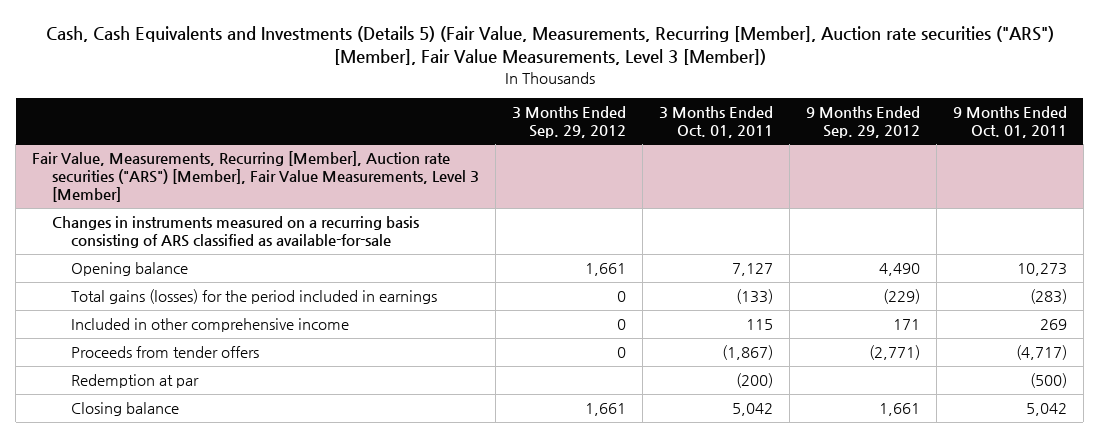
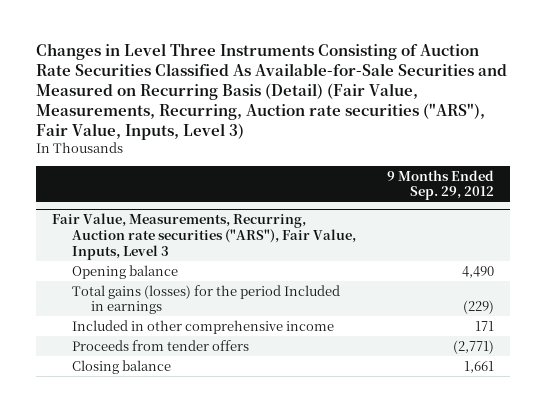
- Cash, Cash Equivalents and Investments (Details 5) (Fair Value, Measurements, Recurring [Member], Auction rate securities ("ARS") [Member], Fair Value Measurements, Level 3 [Member])
+ Changes in Level Three Instruments Consisting of Auction Rate Securities Classified As Available-for-Sale Securities and Measured on Recurring Basis (Detail) (Fair Value, Measurements, Recurring, Auction rate securities ("ARS"), Fair Value, Inputs, Level 3)
- | 3 Months Ended Sep. 29, 2012 | 3 Months Ended Oct. 01, 2011 | 9 Months Ended Sep. 29, 2012 | 9 Months Ended Oct. 01, 2011
+ | 9 Months Ended Sep. 29, 2012
- Fair Value, Measurements, Recurring [Member], Auction rate securities ("ARS") [Member], Fair Value Measurements, Level 3 [Member]
- Changes in instruments measured on a recurring basis consisting of ARS classified as available-for-sale
+ Fair Value, Measurements, Recurring, Auction rate securities ("ARS"), Fair Value, Inputs, Level 3
- Total gains (losses) for the period included in earnings | 0 | (133) | (229) | (283)
+ Total gains (losses) for the period Included in earnings | (229)
- Redemption at par | | (200) | | (500)

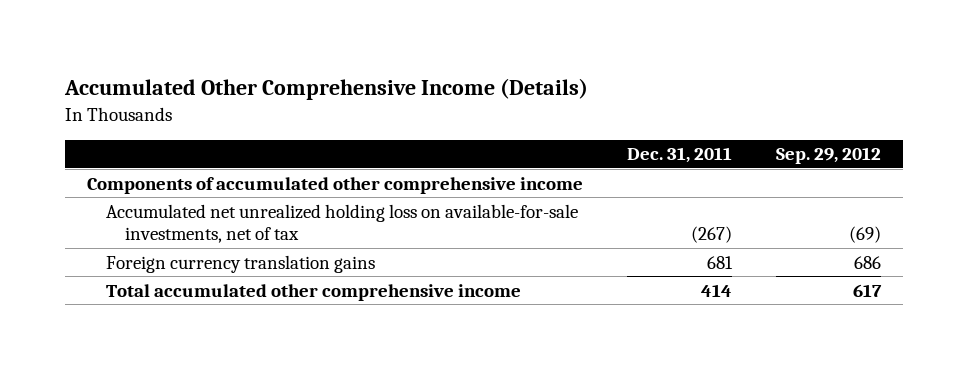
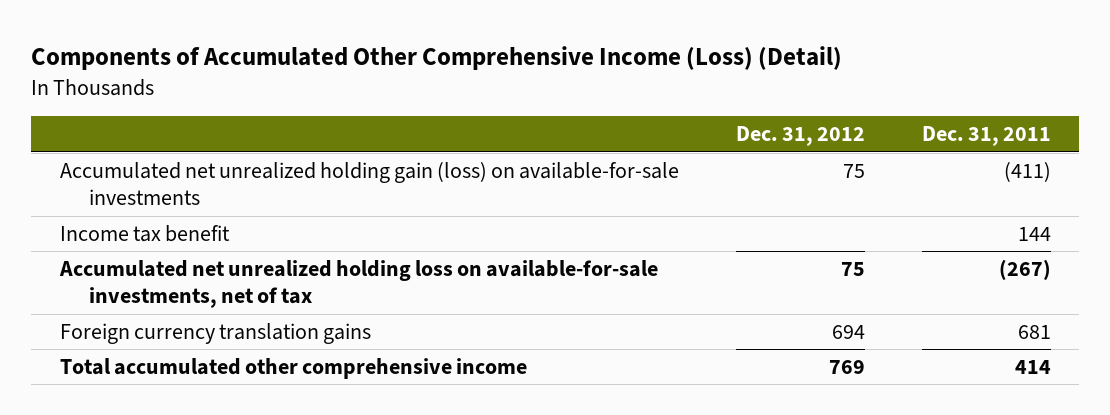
- Accumulated Other Comprehensive Income (Details)
+ Components of Accumulated Other Comprehensive Income (Loss) (Detail)
- | Dec. 31, 2011 | Sep. 29, 2012
+ | Dec. 31, 2012 | Dec. 31, 2011
- Components of accumulated other comprehensive income
+ Accumulated net unrealized holding gain (loss) on available-for-sale investments | 75 | (411)
+ Income tax benefit | | 144

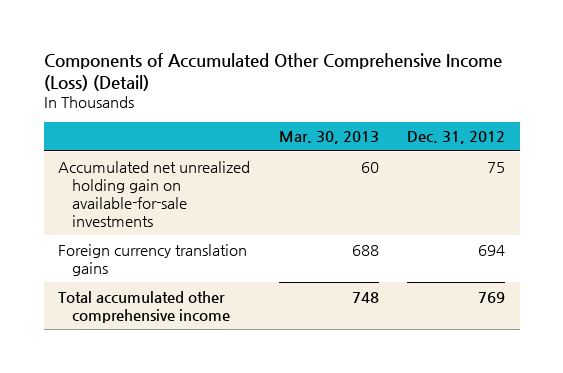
- | Dec. 31, 2012 | Dec. 31, 2011
+ | Mar. 30, 2013 | Dec. 31, 2012
- Accumulated net unrealized holding gain (loss) on available-for-sale investments | 75 | (411)
- Income tax benefit | | 144
- Accumulated net unrealized holding loss on available-for-sale investments, net of tax | 75 | (267)
+ Accumulated net unrealized holding gain on available-for-sale investments | 60 | 75

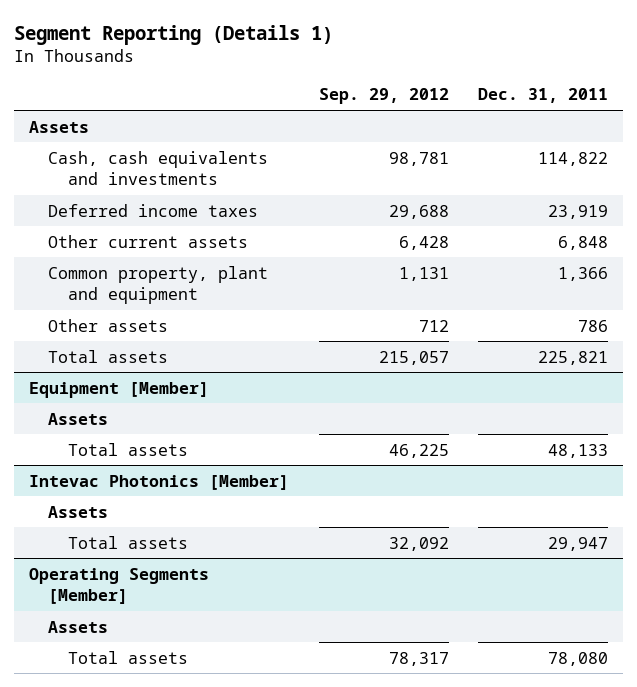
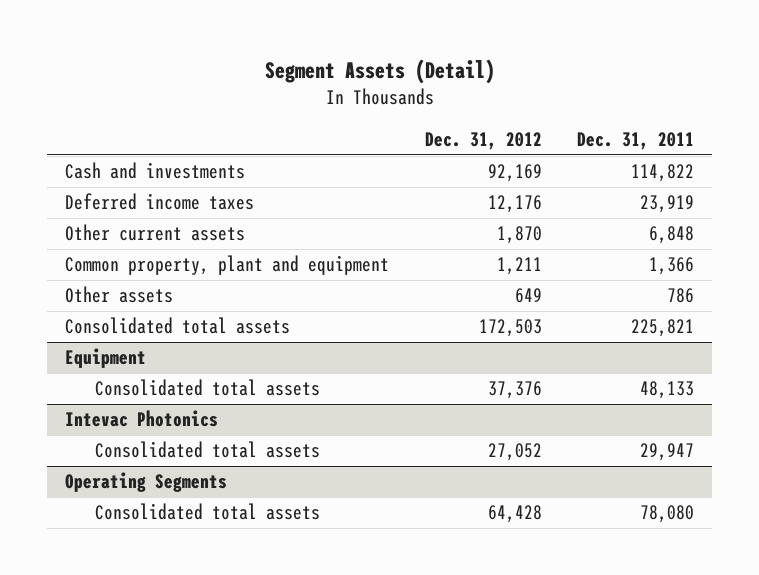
- Segment Reporting (Details 1)
+ Segment Assets (Detail)
- | Sep. 29, 2012 | Dec. 31, 2011
+ | Dec. 31, 2012 | Dec. 31, 2011
- Assets
- Cash, cash equivalents and investments | 98,781 | 114,822
+ Cash and investments | 92,169 | 114,822
- Total assets | 215,057 | 225,821
- Equipment [Member]
- Assets
- Total assets | 46,225 | 48,133
- Intevac Photonics [Member]
- Assets
- Total assets | 32,092 | 29,947
- Operating Segments [Member]
- Assets
- Total assets | 78,317 | 78,080
+ Consolidated total assets | 172,503 | 225,821
+ Equipment
+ Consolidated total assets | 37,376 | 48,133
+ Intevac Photonics
+ Consolidated total assets | 27,052 | 29,947
+ Operating Segments
+ Consolidated total assets | 64,428 | 78,080

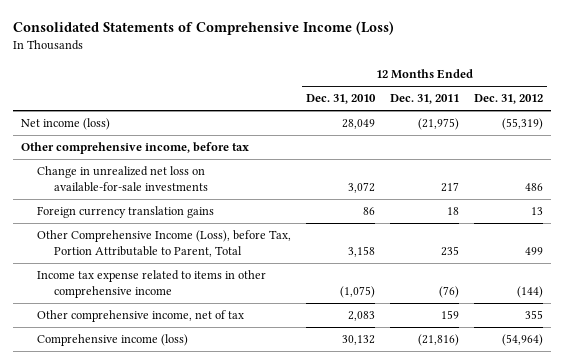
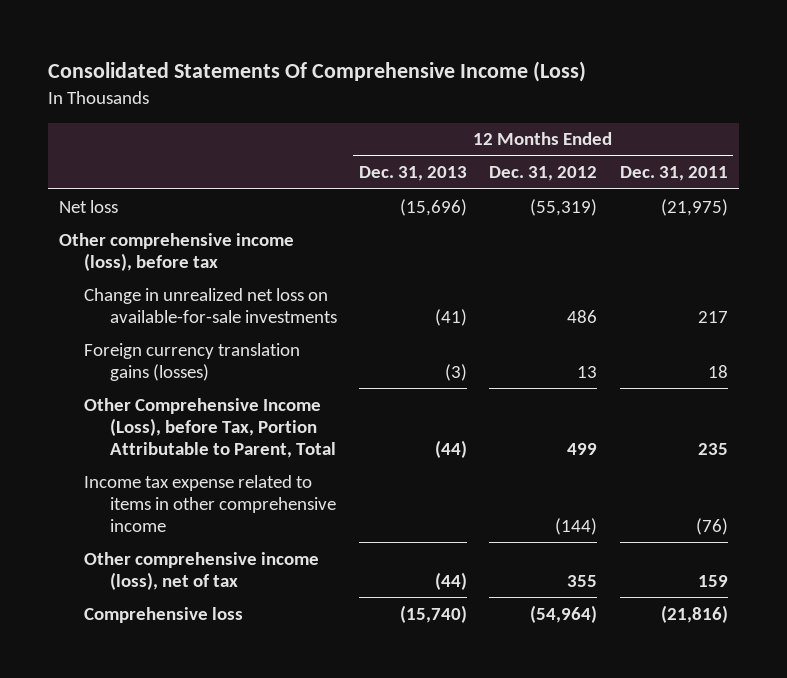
- Consolidated Statements of Comprehensive Income (Loss)
+ Consolidated Statements Of Comprehensive Income (Loss)
- | 12 Months Ended Dec. 31, 2010 | 12 Months Ended Dec. 31, 2011 | 12 Months Ended Dec. 31, 2012
+ | 12 Months Ended Dec. 31, 2013 | 12 Months Ended Dec. 31, 2012 | 12 Months Ended Dec. 31, 2011
- Net income (loss) | 28,049 | (21,975) | (55,319)
- Other comprehensive income, before tax
+ Net loss | (15,696) | (55,319) | (21,975)
+ Other comprehensive income (loss), before tax
- Foreign currency translation gains | 86 | 18 | 13
+ Foreign currency translation gains (losses) | (3) | 13 | 18
- Other comprehensive income, net of tax | 2,083 | 159 | 355
- Comprehensive income (loss) | 30,132 | (21,816) | (54,964)
+ Other comprehensive income (loss), net of tax | (44) | 355 | 159
+ Comprehensive loss | (15,740) | (54,964) | (21,816)

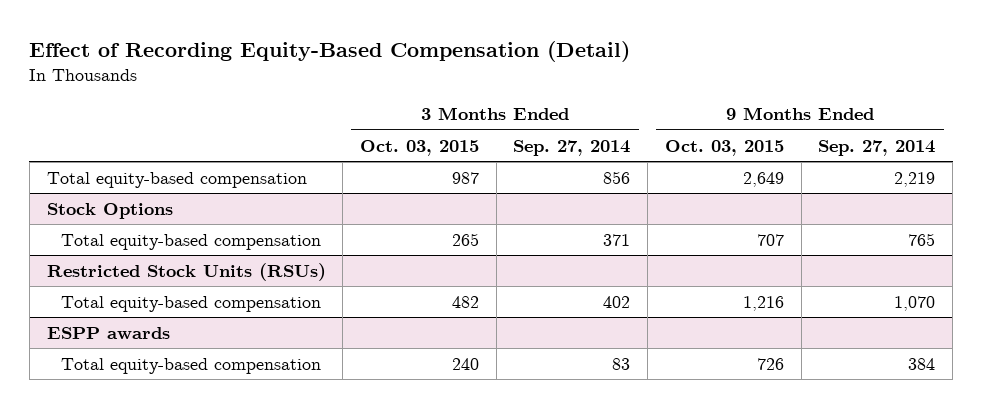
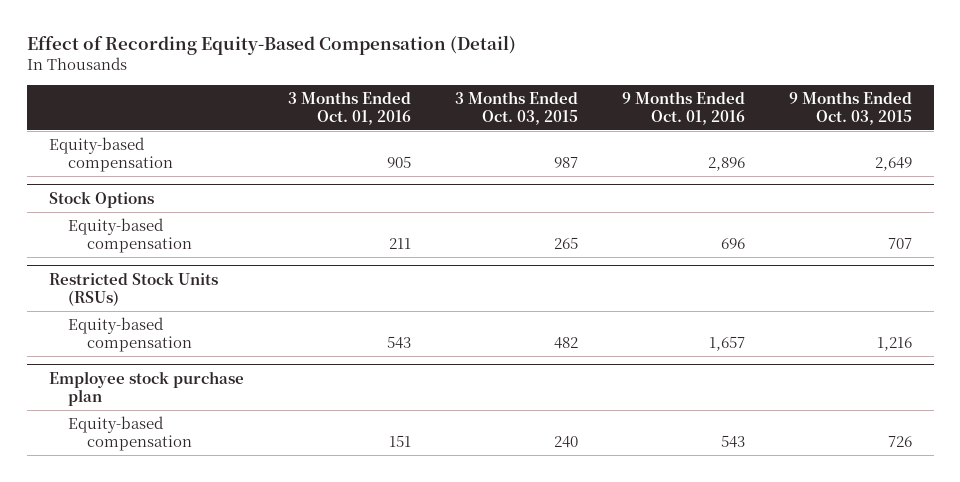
- | 3 Months Ended Oct. 03, 2015 | 3 Months Ended Sep. 27, 2014 | 9 Months Ended Oct. 03, 2015 | 9 Months Ended Sep. 27, 2014
+ | 3 Months Ended Oct. 01, 2016 | 3 Months Ended Oct. 03, 2015 | 9 Months Ended Oct. 01, 2016 | 9 Months Ended Oct. 03, 2015
- Total equity-based compensation | 987 | 856 | 2,649 | 2,219
+ Equity-based compensation | 905 | 987 | 2,896 | 2,649
@ Stock Options
- Total equity-based compensation | 265 | 371 | 707 | 765
+ Equity-based compensation | 211 | 265 | 696 | 707
@ Restricted Stock Units (RSUs)
- Total equity-based compensation | 482 | 402 | 1,216 | 1,070
- ESPP awards
- Total equity-based compensation | 240 | 83 | 726 | 384
@ Restricted Stock Units (RSUs)
+ Equity-based compensation | 543 | 482 | 1,657 | 1,216
+ Employee stock purchase plan
+ Equity-based compensation | 151 | 240 | 543 | 726

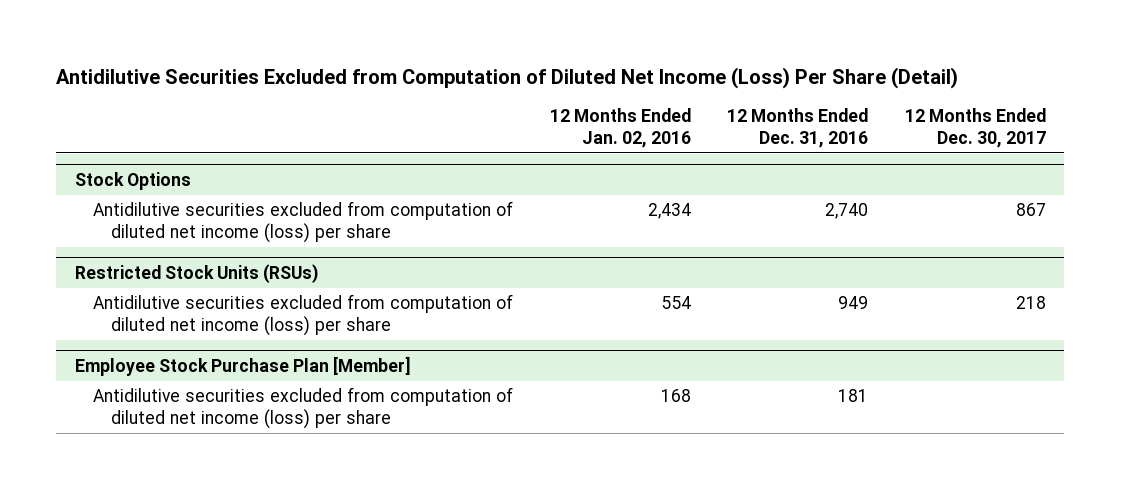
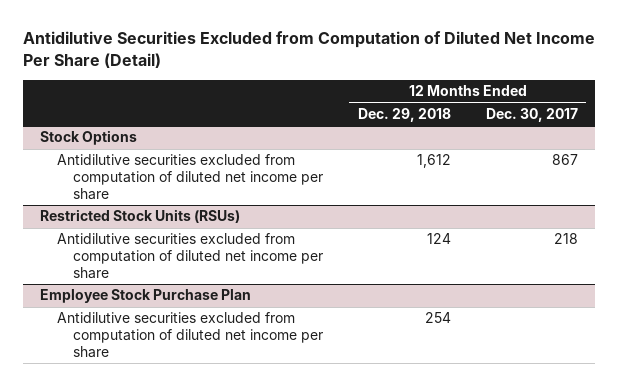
- Antidilutive Securities Excluded from Computation of Diluted Net Income (Loss) Per Share (Detail)
+ Antidilutive Securities Excluded from Computation of Diluted Net Income Per Share (Detail)
- | 12 Months Ended Jan. 02, 2016 | 12 Months Ended Dec. 31, 2016 | 12 Months Ended Dec. 30, 2017
+ | 12 Months Ended Dec. 29, 2018 | 12 Months Ended Dec. 30, 2017
@ Stock Options
- Antidilutive securities excluded from computation of diluted net income (loss) per share | 2,434 | 2,740 | 867
+ Antidilutive securities excluded from computation of diluted net income per share | 1,612 | 867
@ Restricted Stock Units (RSUs)
- Antidilutive securities excluded from computation of diluted net income (loss) per share | 554 | 949 | 218
- Employee Stock Purchase Plan [Member]
- Antidilutive securities excluded from computation of diluted net income (loss) per share | 168 | 181 |
@ Restricted Stock Units (RSUs)
+ Antidilutive securities excluded from computation of diluted net income per share | 124 | 218
+ Employee Stock Purchase Plan
+ Antidilutive securities excluded from computation of diluted net income per share | 254 |

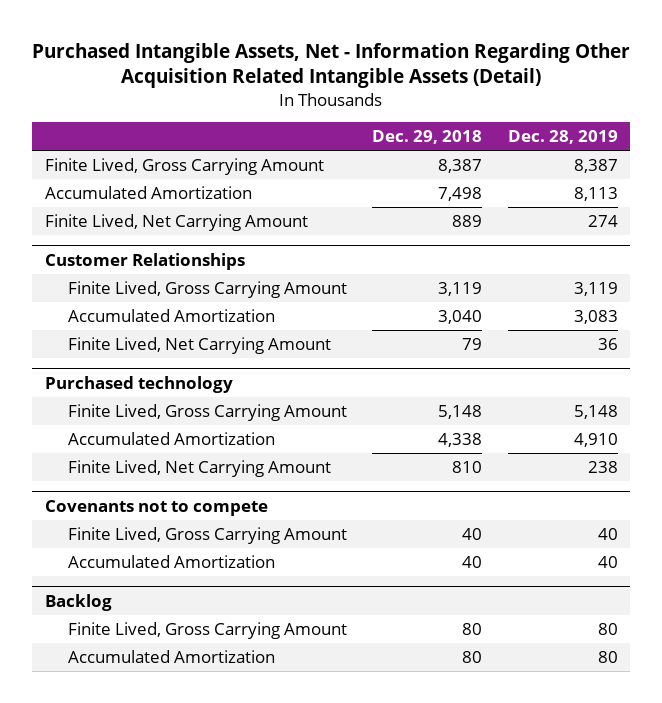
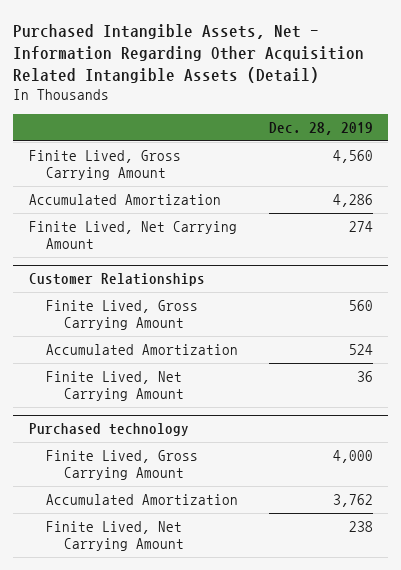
- | Dec. 29, 2018 | Dec. 28, 2019
+ | Dec. 28, 2019
- Finite Lived, Gross Carrying Amount | 8,387 | 8,387
- Accumulated Amortization | 7,498 | 8,113
+ Finite Lived, Gross Carrying Amount | 4,560
+ Accumulated Amortization | 4,286
@ Customer Relationships
- Finite Lived, Gross Carrying Amount | 3,119 | 3,119
- Accumulated Amortization | 3,040 | 3,083
+ Finite Lived, Gross Carrying Amount | 560
+ Accumulated Amortization | 524
@ Purchased technology
- Finite Lived, Gross Carrying Amount | 5,148 | 5,148
- Accumulated Amortization | 4,338 | 4,910
+ Finite Lived, Gross Carrying Amount | 4,000
+ Accumulated Amortization | 3,762
- Covenants not to compete
- Finite Lived, Gross Carrying Amount | 40 | 40
- Accumulated Amortization | 40 | 40
- Backlog
- Finite Lived, Gross Carrying Amount | 80 | 80
- Accumulated Amortization | 80 | 80

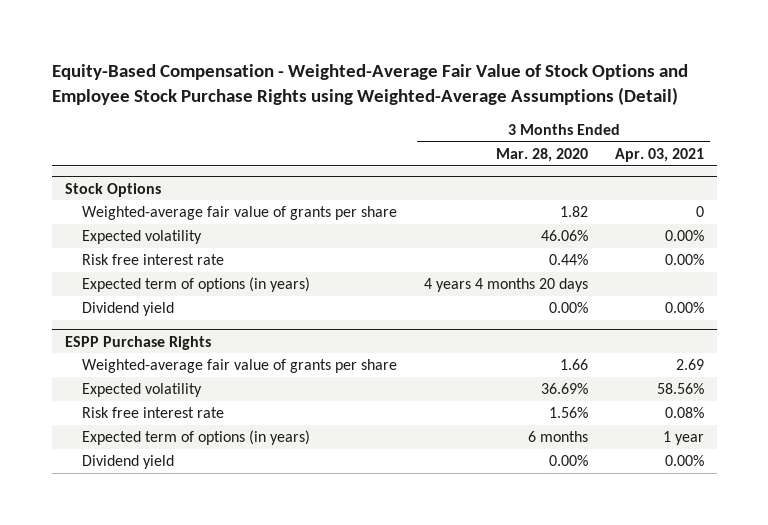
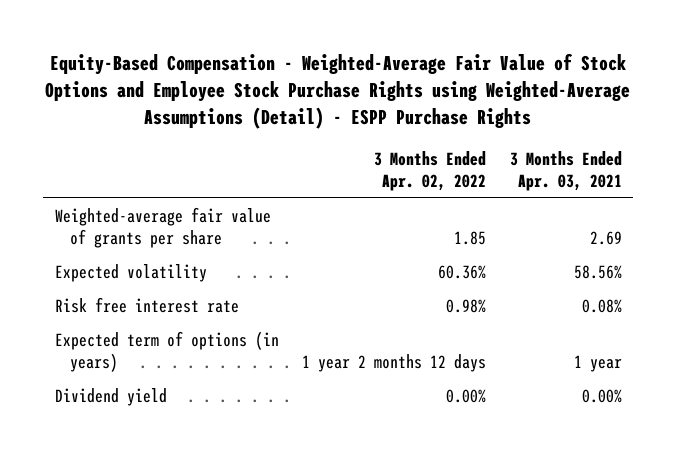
- Equity-Based Compensation - Weighted-Average Fair Value of Stock Options and Employee Stock Purchase Rights using Weighted-Average Assumptions (Detail)
+ Equity-Based Compensation - Weighted-Average Fair Value of Stock Options and Employee Stock Purchase Rights using Weighted-Average Assumptions (Detail) - ESPP Purchase Rights
- | 3 Months Ended Mar. 28, 2020 | 3 Months Ended Apr. 03, 2021
+ | 3 Months Ended Apr. 02, 2022 | 3 Months Ended Apr. 03, 2021
- Stock Options
- Weighted-average fair value of grants per share | 1.82 | 0
- Expected volatility | 46.06% | 0.00%
- Risk free interest rate | 0.44% | 0.00%
- Expected term of options (in years) | 4 years 4 months 20 days |
- Dividend yield | 0.00% | 0.00%
- ESPP Purchase Rights

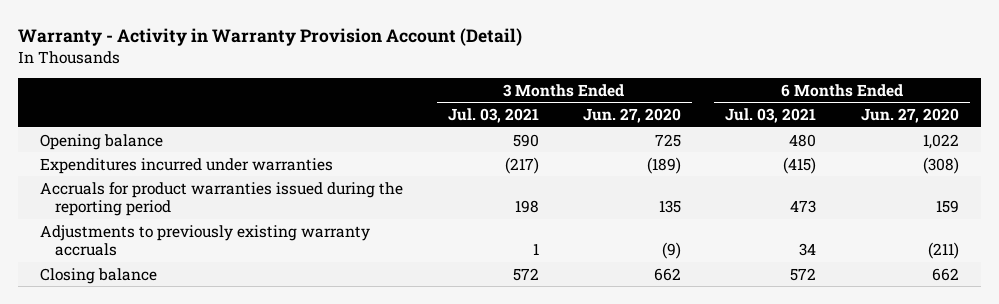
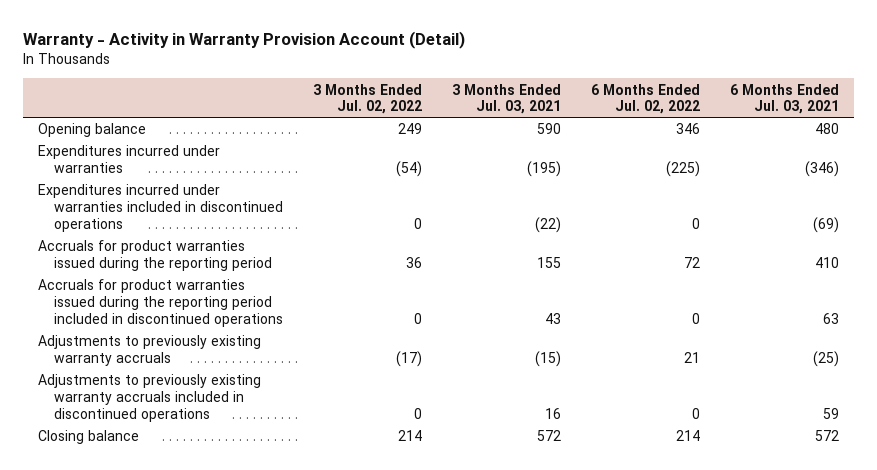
- | 3 Months Ended Jul. 03, 2021 | 3 Months Ended Jun. 27, 2020 | 6 Months Ended Jul. 03, 2021 | 6 Months Ended Jun. 27, 2020
+ | 3 Months Ended Jul. 02, 2022 | 3 Months Ended Jul. 03, 2021 | 6 Months Ended Jul. 02, 2022 | 6 Months Ended Jul. 03, 2021
- Expenditures incurred under warranties | (217) | (189) | (415) | (308)
- Accruals for product warranties issued during the reporting period | 198 | 135 | 473 | 159
- Adjustments to previously existing warranty accruals | 1 | (9) | 34 | (211)
+ Expenditures incurred under warranties | (54) | (195) | (225) | (346)
+ Expenditures incurred under warranties included in discontinued operations | 0 | (22) | 0 | (69)
+ Accruals for product warranties issued during the reporting period | 36 | 155 | 72 | 410
+ Accruals for product warranties issued during the reporting period included in discontinued operations | 0 | 43 | 0 | 63
+ Adjustments to previously existing warranty accruals | (17) | (15) | 21 | (25)
+ Adjustments to previously existing warranty accruals included in discontinued operations | 0 | 16 | 0 | 59

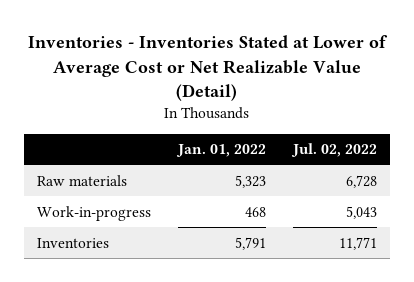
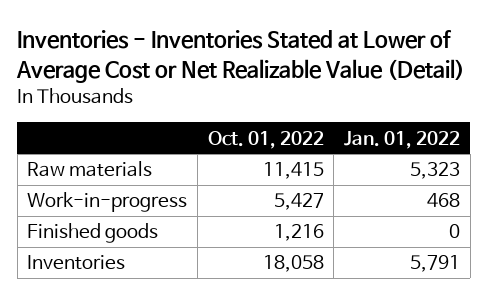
- | Jan. 01, 2022 | Jul. 02, 2022
+ | Oct. 01, 2022 | Jan. 01, 2022
+ Finished goods | 1,216 | 0

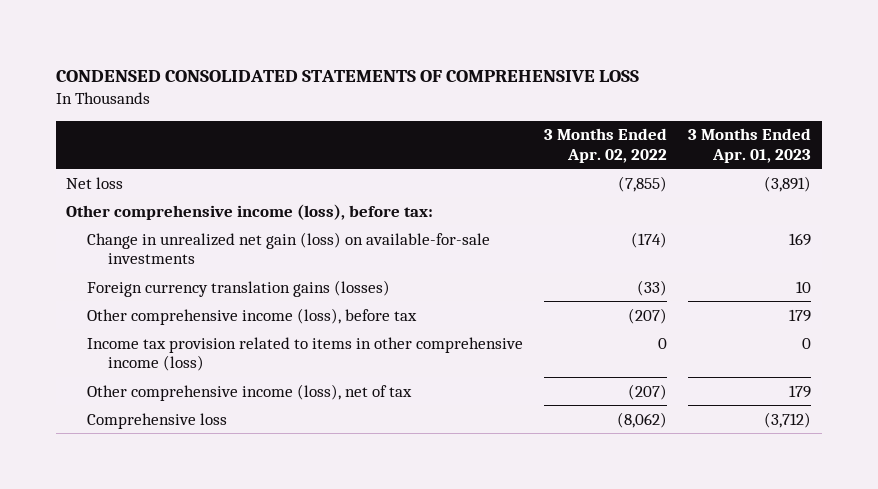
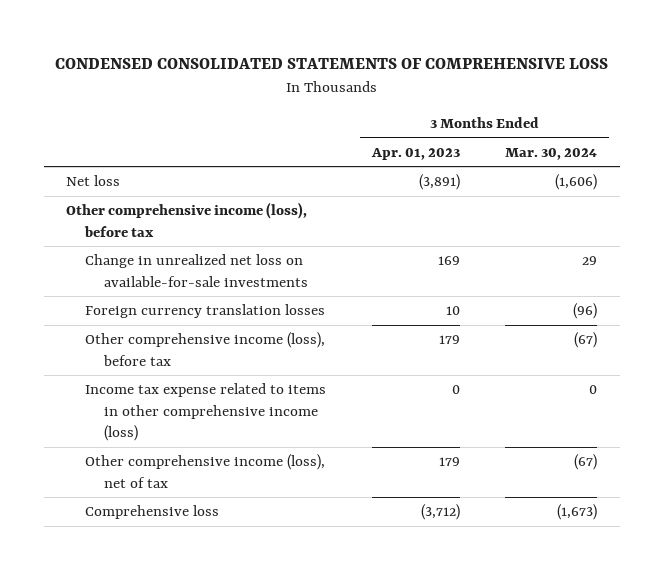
- | 3 Months Ended Apr. 02, 2022 | 3 Months Ended Apr. 01, 2023
+ | 3 Months Ended Apr. 01, 2023 | 3 Months Ended Mar. 30, 2024
- Other comprehensive income (loss), before tax:
- Change in unrealized net gain (loss) on available-for-sale investments | (174) | 169
- Foreign currency translation gains (losses) | (33) | 10
+ Other comprehensive income (loss), before tax
+ Change in unrealized net loss on available-for-sale investments | 169 | 29
+ Foreign currency translation losses | 10 | (96)
- Income tax provision related to items in other comprehensive income (loss) | 0 | 0
+ Income tax expense related to items in other comprehensive income (loss) | 0 | 0

